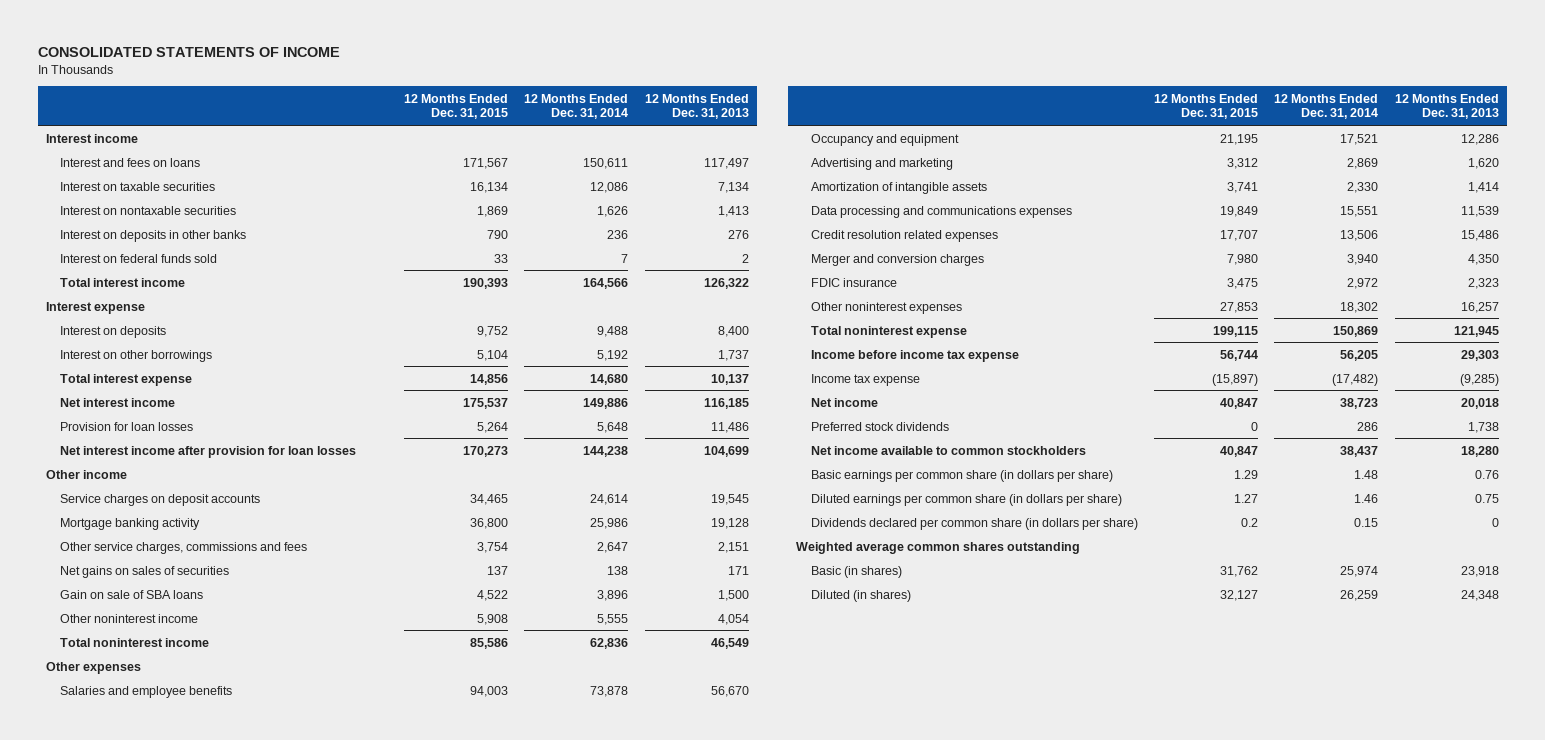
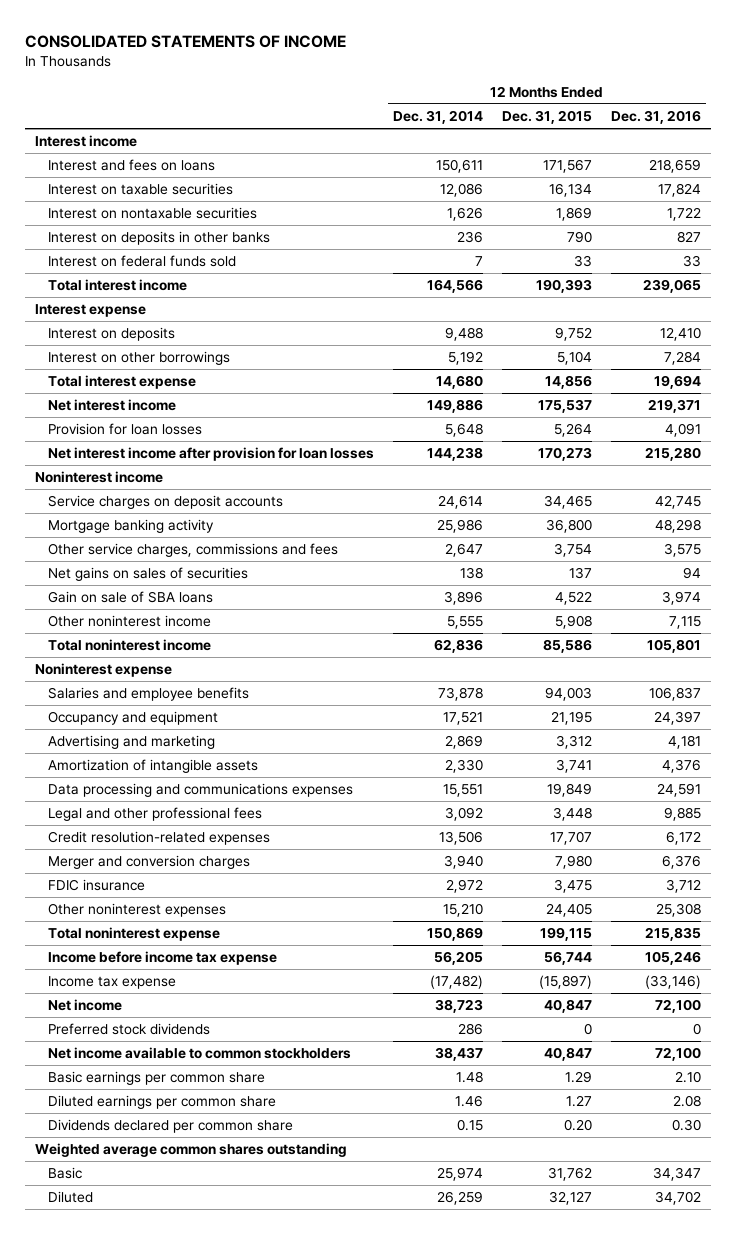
- | 12 Months Ended Dec. 31, 2015 | 12 Months Ended Dec. 31, 2014 | 12 Months Ended Dec. 31, 2013
+ | 12 Months Ended Dec. 31, 2014 | 12 Months Ended Dec. 31, 2015 | 12 Months Ended Dec. 31, 2016
- Other income
+ Noninterest income
- Other expenses
+ Noninterest expense
- Credit resolution related expenses | 17,707 | 13,506 | 15,486
+ Legal and other professional fees | 3,092 | 3,448 | 9,885
+ Credit resolution-related expenses | 13,506 | 17,707 | 6,172
- Other noninterest expenses | 27,853 | 18,302 | 16,257
+ Other noninterest expenses | 15,210 | 24,405 | 25,308
- Basic earnings per common share (in dollars per share) | 1.29 | 1.48 | 0.76
- Diluted earnings per common share (in dollars per share) | 1.27 | 1.46 | 0.75
- Dividends declared per common share (in dollars per share) | 0.2 | 0.15 | 0
+ Basic earnings per common share | 1.48 | 1.29 | 2.10
+ Diluted earnings per common share | 1.46 | 1.27 | 2.08
+ Dividends declared per common share | 0.15 | 0.20 | 0.30
- Basic (in shares) | 31,762 | 25,974 | 23,918
- Diluted (in shares) | 32,127 | 26,259 | 24,348
+ Basic | 25,974 | 31,762 | 34,347
+ Diluted | 26,259 | 32,127 | 34,702

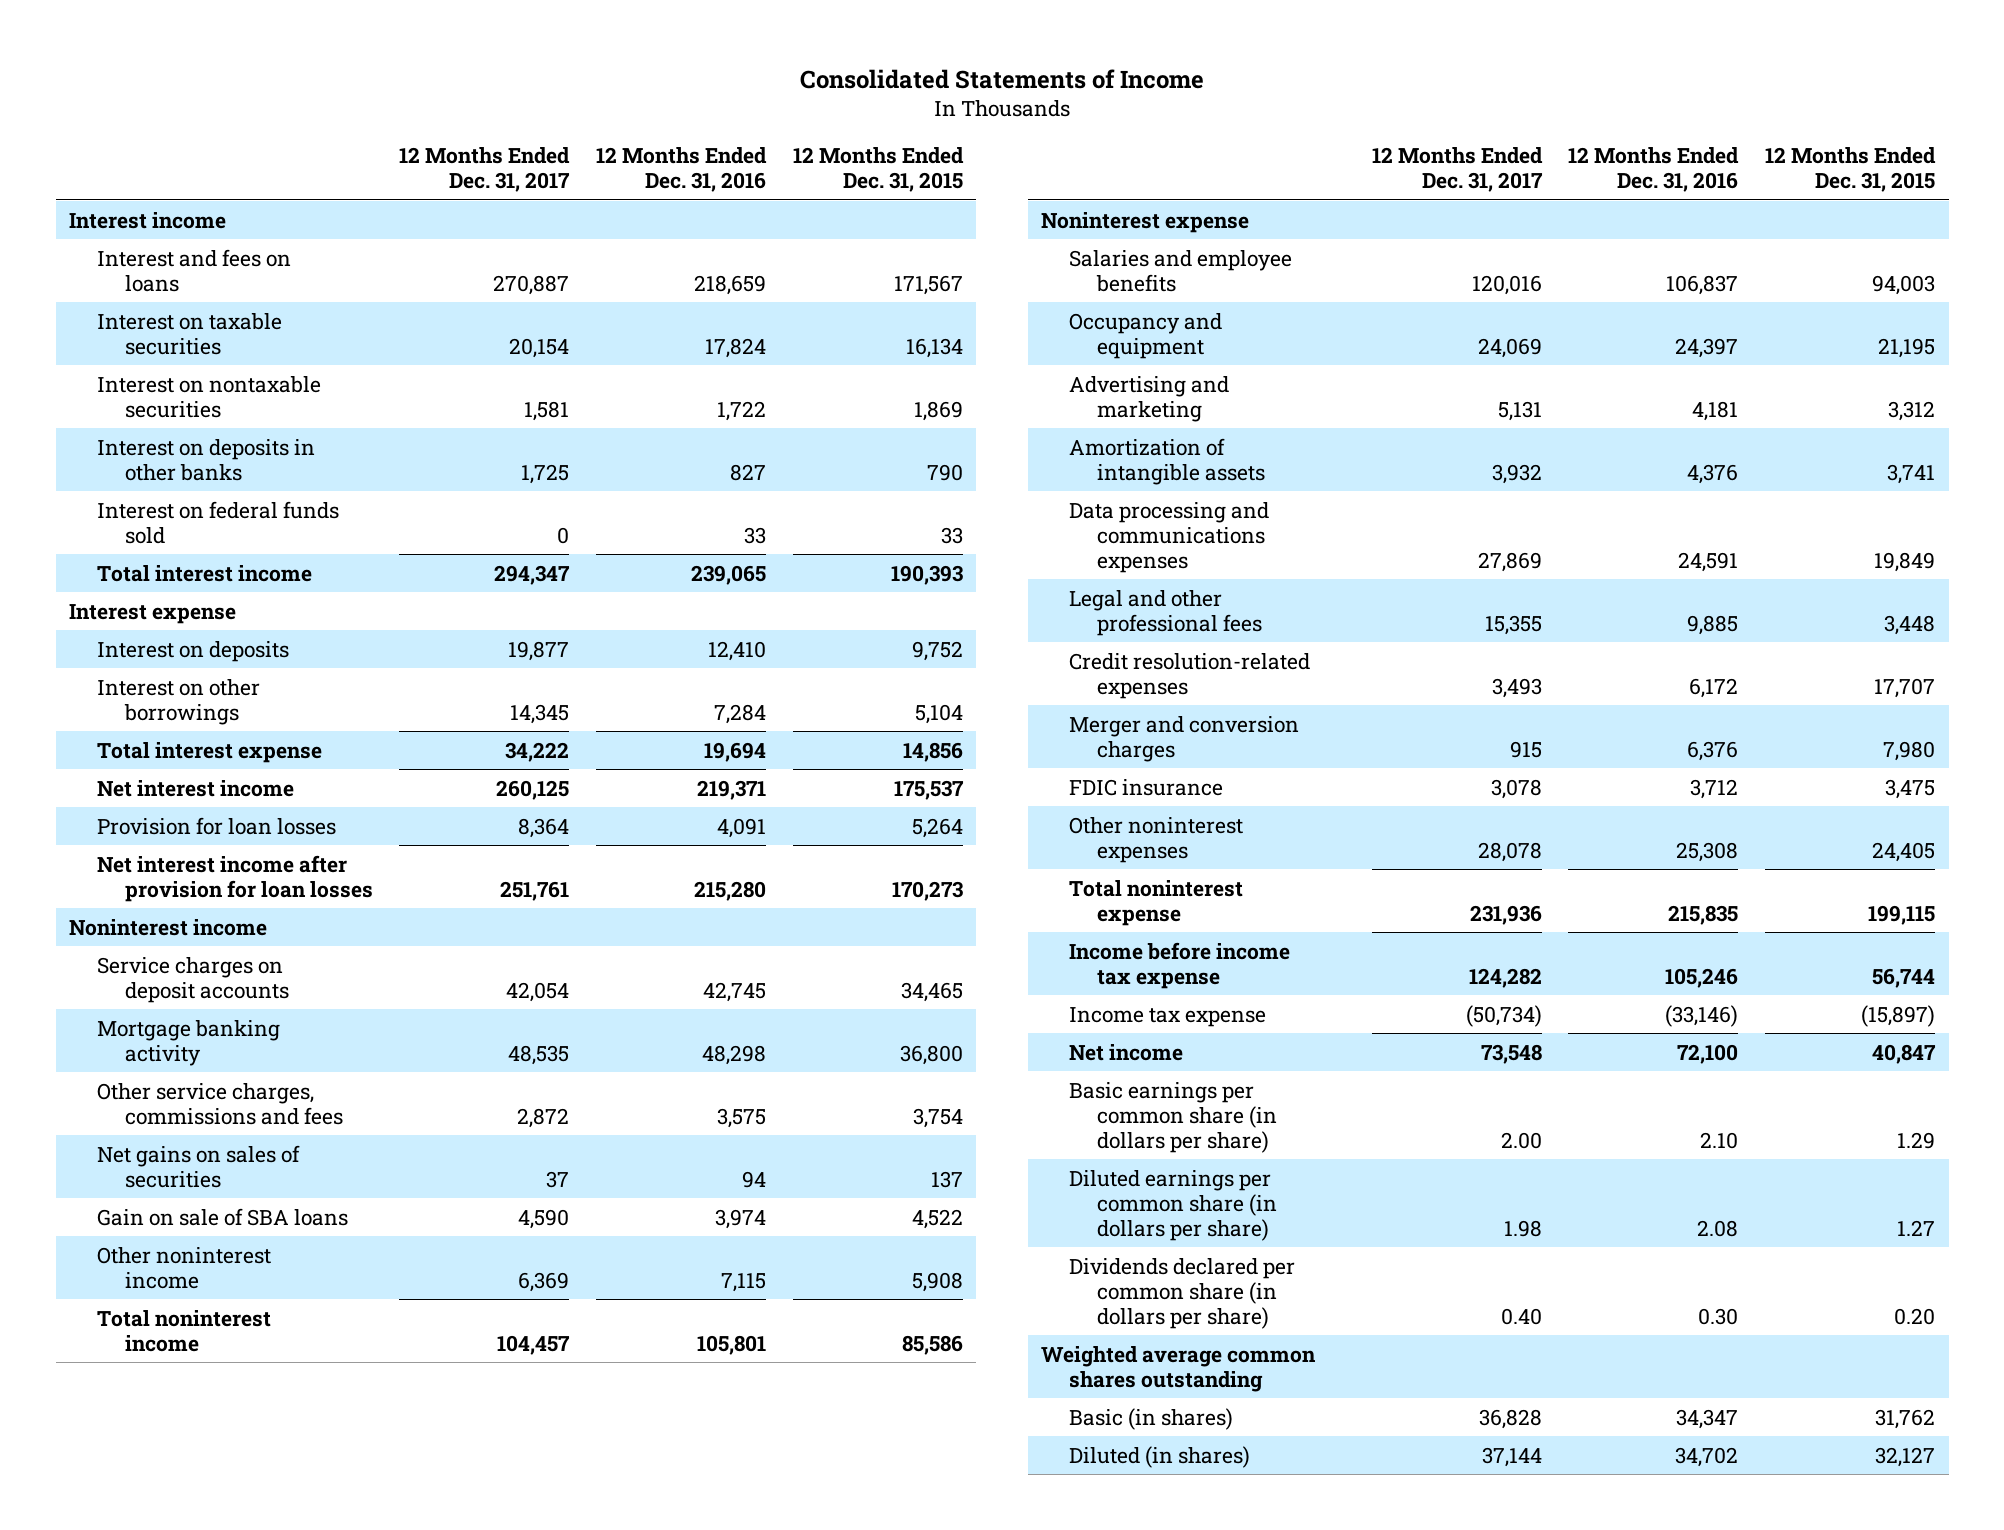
- CONSOLIDATED STATEMENTS OF INCOME
+ Consolidated Statements of Income
- | 12 Months Ended Dec. 31, 2014 | 12 Months Ended Dec. 31, 2015 | 12 Months Ended Dec. 31, 2016
+ | 12 Months Ended Dec. 31, 2017 | 12 Months Ended Dec. 31, 2016 | 12 Months Ended Dec. 31, 2015
- Preferred stock dividends | 286 | 0 | 0
- Net income available to common stockholders | 38,437 | 40,847 | 72,100
- Basic earnings per common share | 1.48 | 1.29 | 2.10
- Diluted earnings per common share | 1.46 | 1.27 | 2.08
- Dividends declared per common share | 0.15 | 0.20 | 0.30
+ Basic earnings per common share (in dollars per share) | 2.00 | 2.10 | 1.29
+ Diluted earnings per common share (in dollars per share) | 1.98 | 2.08 | 1.27
+ Dividends declared per common share (in dollars per share) | 0.40 | 0.30 | 0.20
- Basic | 25,974 | 31,762 | 34,347
- Diluted | 26,259 | 32,127 | 34,702
+ Basic (in shares) | 36,828 | 34,347 | 31,762
+ Diluted (in shares) | 37,144 | 34,702 | 32,127

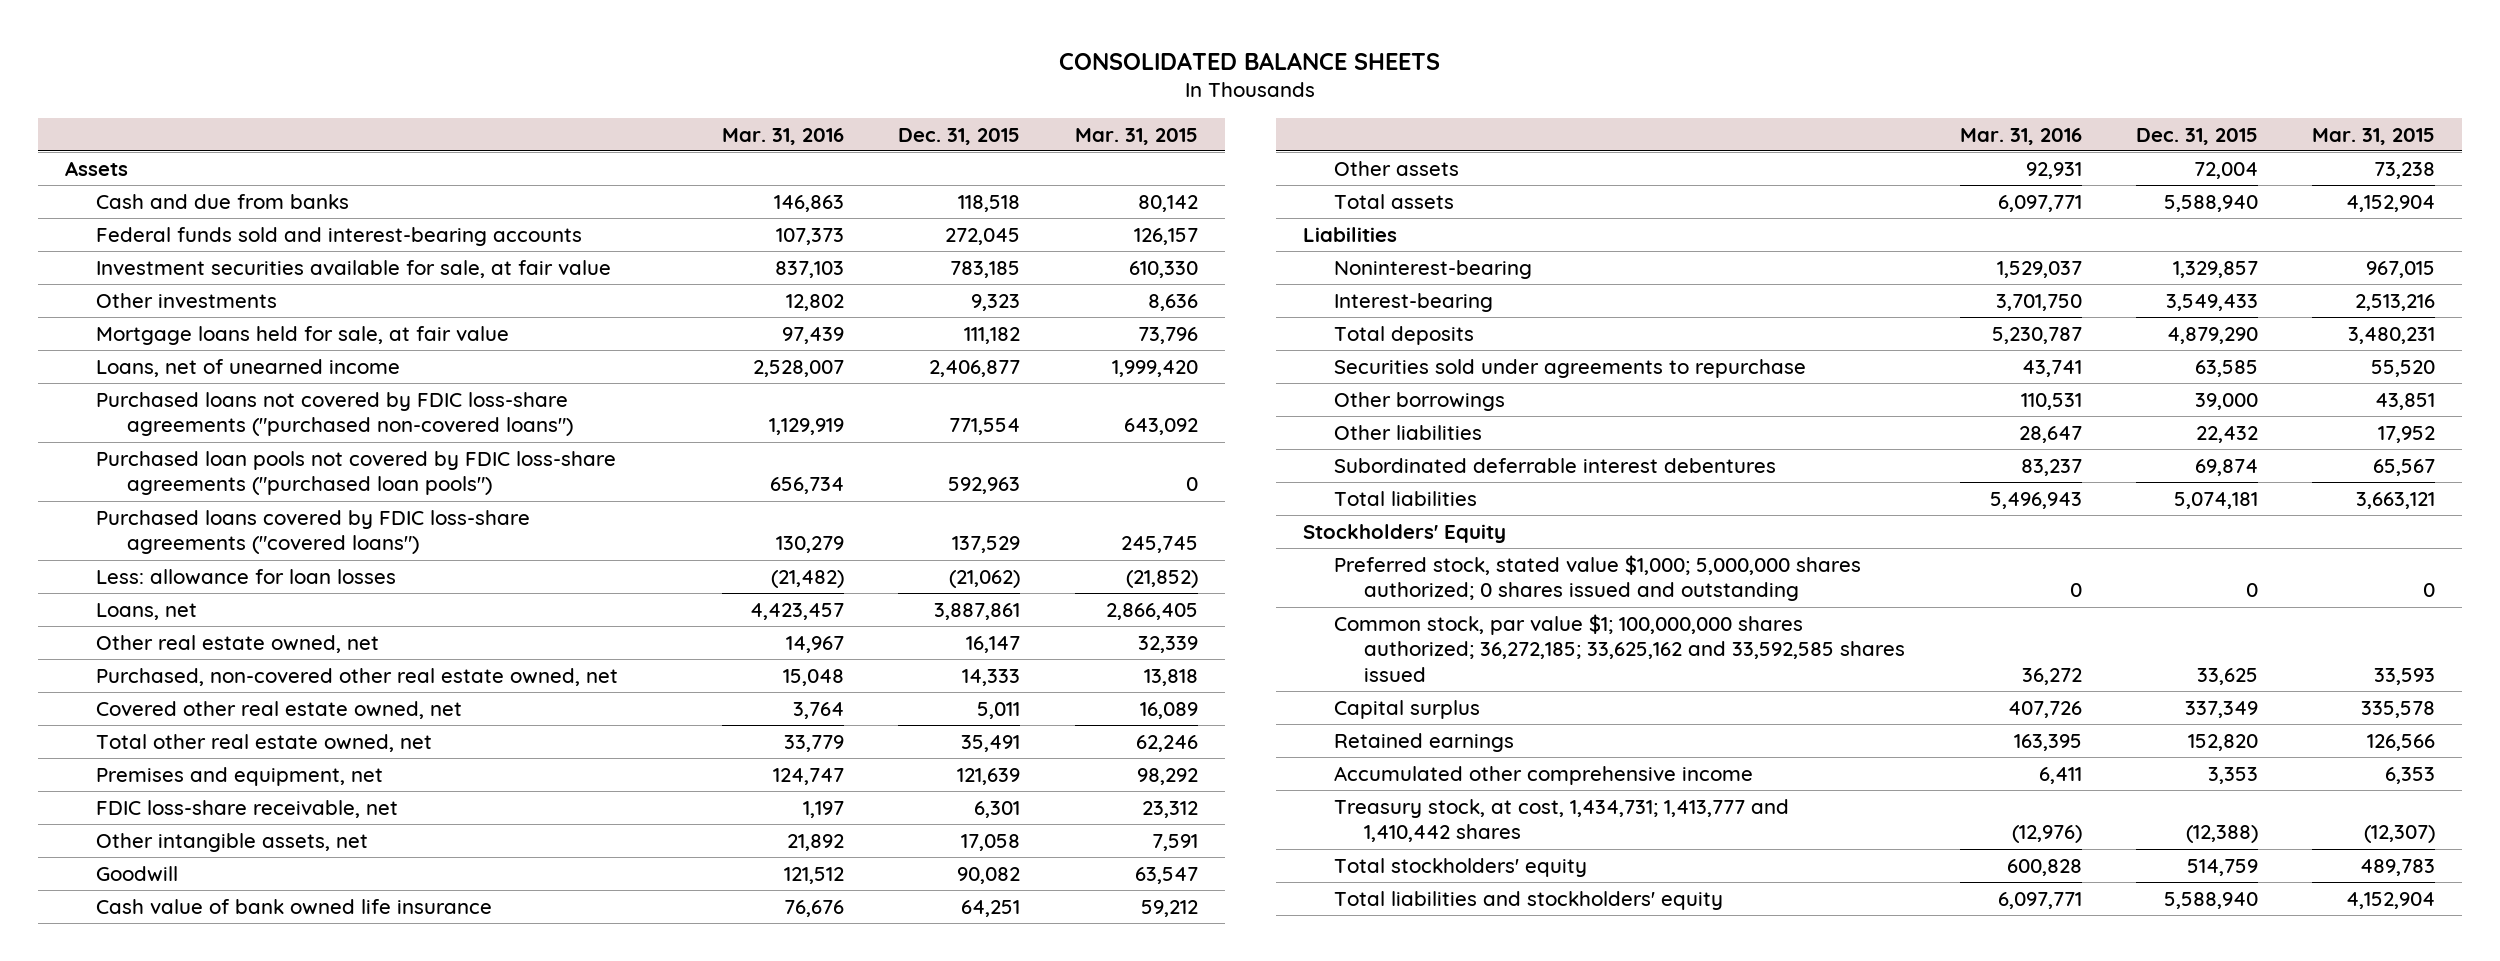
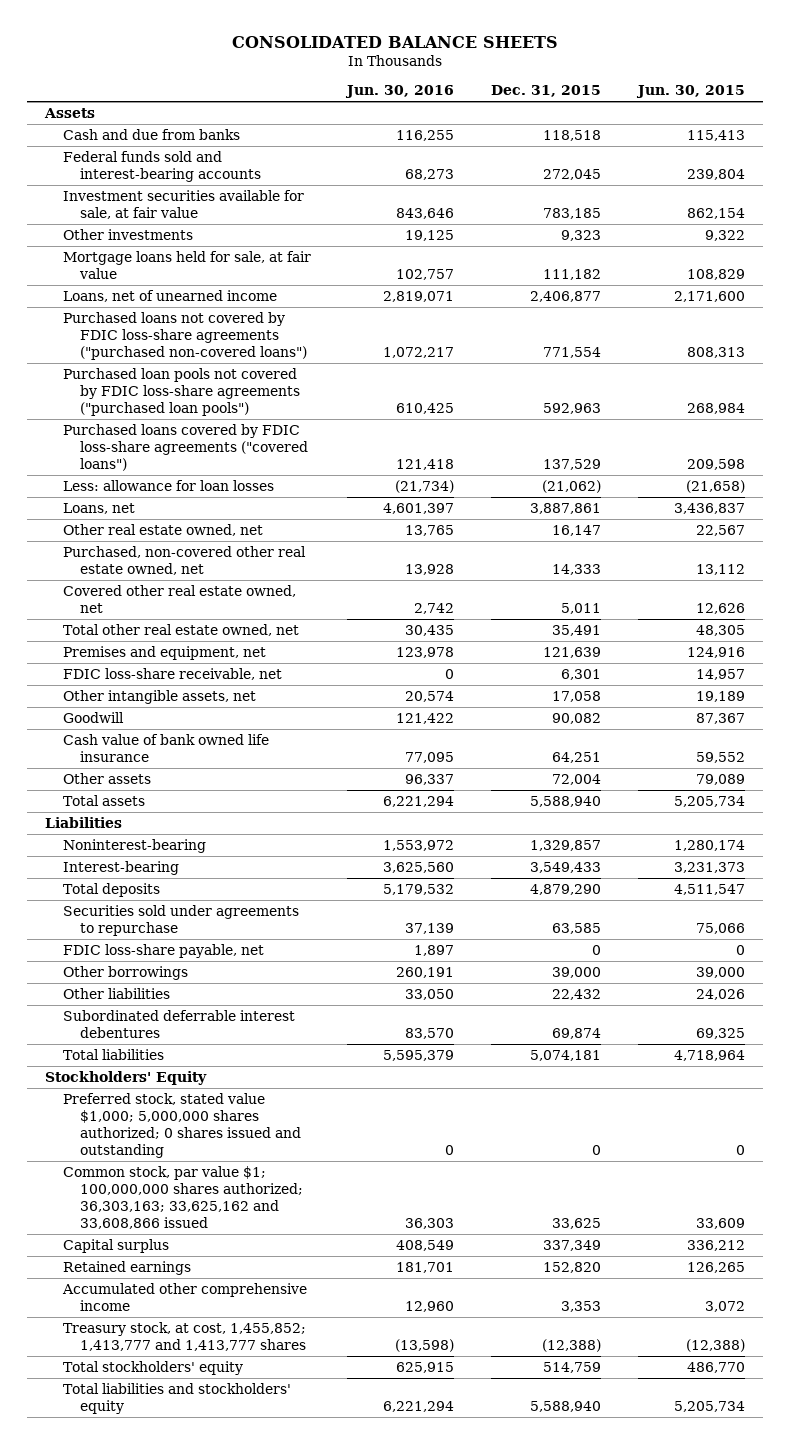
- | Mar. 31, 2016 | Dec. 31, 2015 | Mar. 31, 2015
+ | Jun. 30, 2016 | Dec. 31, 2015 | Jun. 30, 2015
+ FDIC loss-share payable, net | 1,897 | 0 | 0
- Common stock, par value $1; 100,000,000 shares authorized; 36,272,185; 33,625,162 and 33,592,585 shares issued | 36,272 | 33,625 | 33,593
+ Common stock, par value $1; 100,000,000 shares authorized; 36,303,163; 33,625,162 and 33,608,866 issued | 36,303 | 33,625 | 33,609
- Treasury stock, at cost, 1,434,731; 1,413,777 and 1,410,442 shares | (12,976) | (12,388) | (12,307)
+ Treasury stock, at cost, 1,455,852; 1,413,777 and 1,413,777 shares | (13,598) | (12,388) | (12,388)

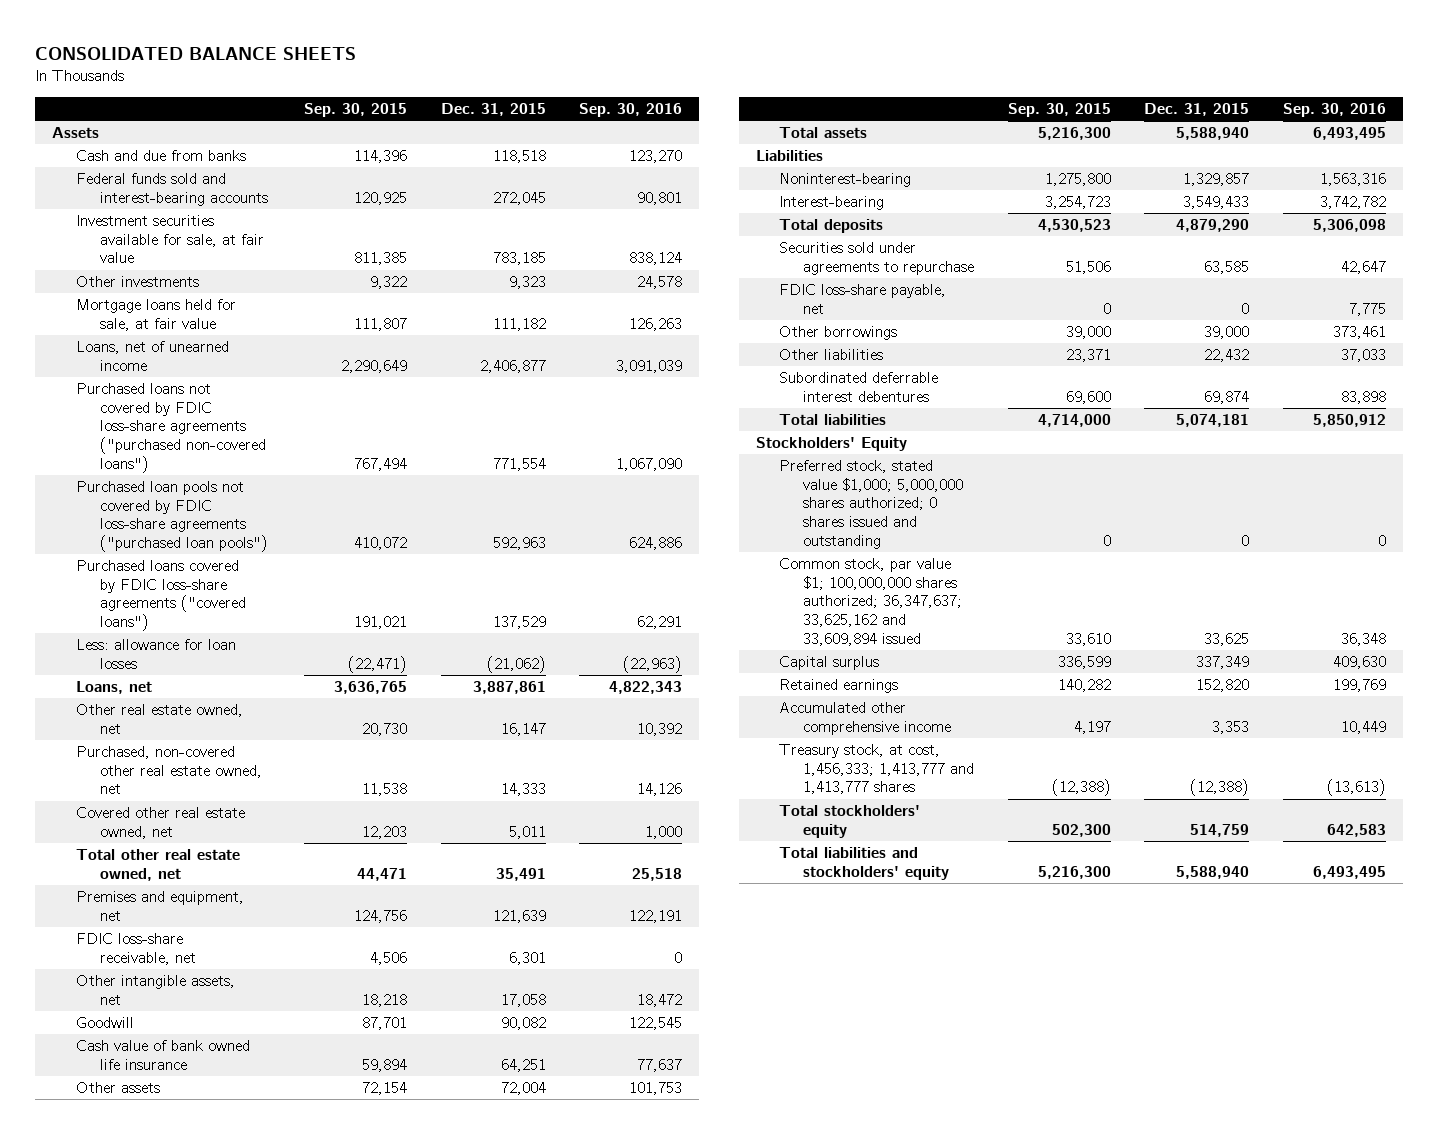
- | Jun. 30, 2016 | Dec. 31, 2015 | Jun. 30, 2015
+ | Sep. 30, 2015 | Dec. 31, 2015 | Sep. 30, 2016
- Common stock, par value $1; 100,000,000 shares authorized; 36,303,163; 33,625,162 and 33,608,866 issued | 36,303 | 33,625 | 33,609
+ Common stock, par value $1; 100,000,000 shares authorized; 36,347,637; 33,625,162 and 33,609,894 issued | 33,610 | 33,625 | 36,348
- Treasury stock, at cost, 1,455,852; 1,413,777 and 1,413,777 shares | (13,598) | (12,388) | (12,388)
+ Treasury stock, at cost, 1,456,333; 1,413,777 and 1,413,777 shares | (12,388) | (12,388) | (13,613)

